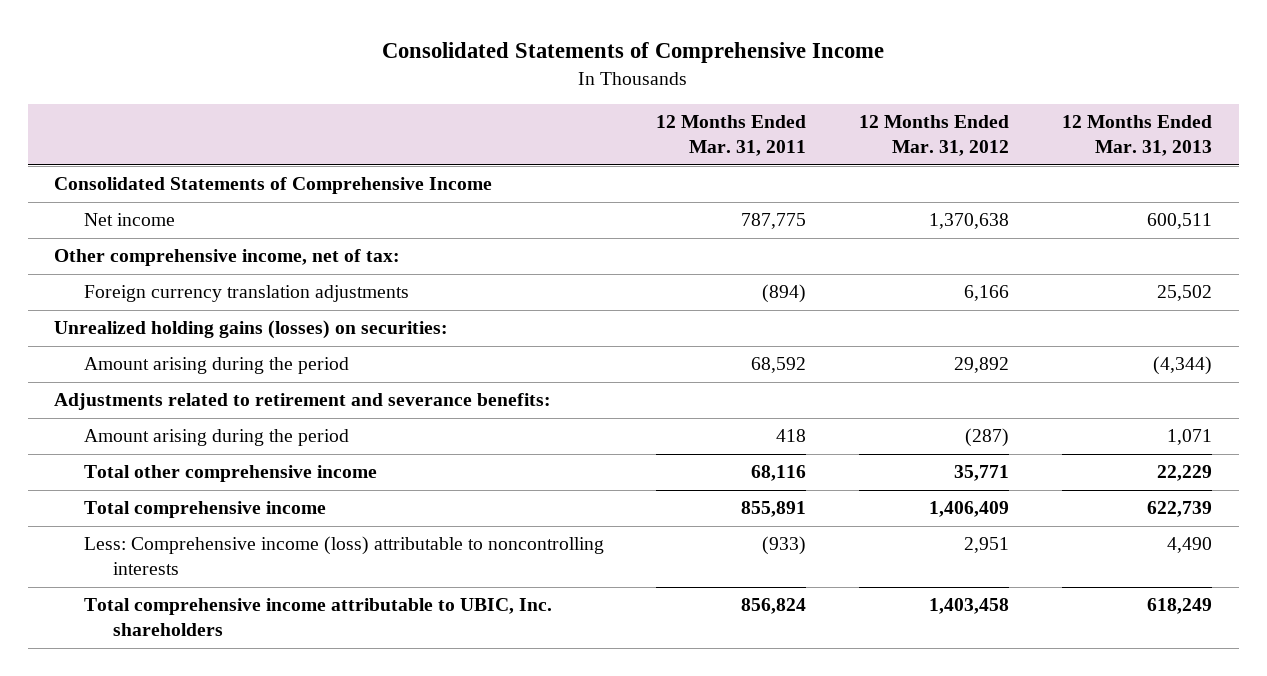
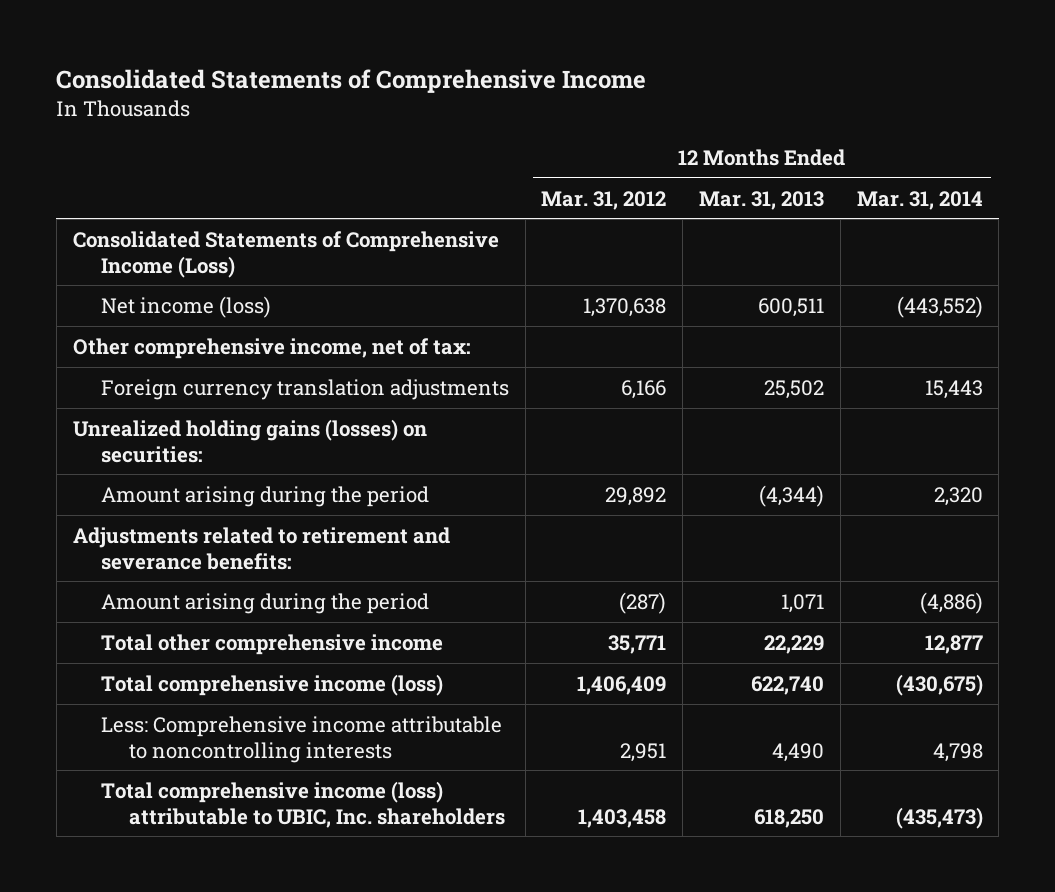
- | 12 Months Ended Mar. 31, 2011 | 12 Months Ended Mar. 31, 2012 | 12 Months Ended Mar. 31, 2013
+ | 12 Months Ended Mar. 31, 2012 | 12 Months Ended Mar. 31, 2013 | 12 Months Ended Mar. 31, 2014
- Consolidated Statements of Comprehensive Income
- Net income | 787,775 | 1,370,638 | 600,511
+ Consolidated Statements of Comprehensive Income (Loss)
+ Net income (loss) | 1,370,638 | 600,511 | (443,552)
- Total comprehensive income | 855,891 | 1,406,409 | 622,739
- Less: Comprehensive income (loss) attributable to noncontrolling interests | (933) | 2,951 | 4,490
- Total comprehensive income attributable to UBIC, Inc. shareholders | 856,824 | 1,403,458 | 618,249
+ Total comprehensive income (loss) | 1,406,409 | 622,740 | (430,675)
+ Less: Comprehensive income attributable to noncontrolling interests | 2,951 | 4,490 | 4,798
+ Total comprehensive income (loss) attributable to UBIC, Inc. shareholders | 1,403,458 | 618,250 | (435,473)

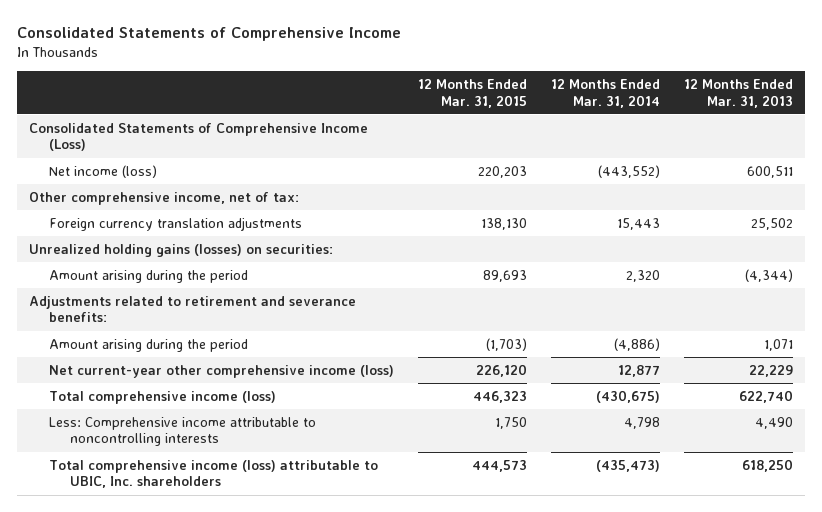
- | 12 Months Ended Mar. 31, 2012 | 12 Months Ended Mar. 31, 2013 | 12 Months Ended Mar. 31, 2014
+ | 12 Months Ended Mar. 31, 2015 | 12 Months Ended Mar. 31, 2014 | 12 Months Ended Mar. 31, 2013
- Total other comprehensive income | 35,771 | 22,229 | 12,877
+ Net current-year other comprehensive income (loss) | 226,120 | 12,877 | 22,229

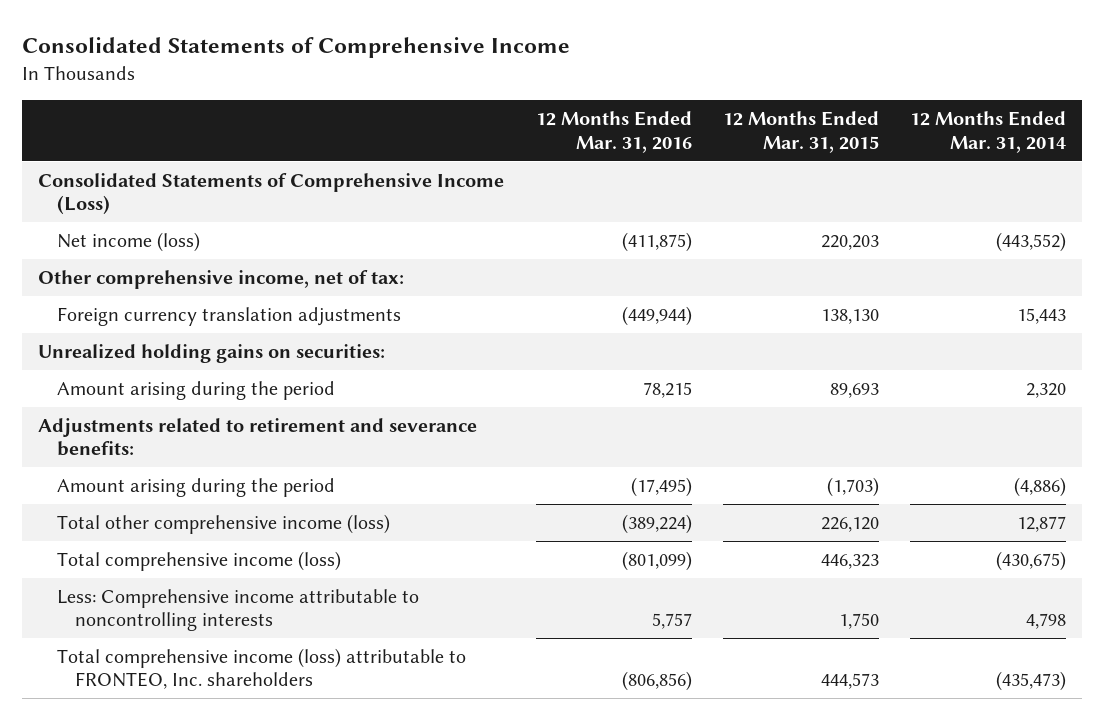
- | 12 Months Ended Mar. 31, 2015 | 12 Months Ended Mar. 31, 2014 | 12 Months Ended Mar. 31, 2013
+ | 12 Months Ended Mar. 31, 2016 | 12 Months Ended Mar. 31, 2015 | 12 Months Ended Mar. 31, 2014
- Unrealized holding gains (losses) on securities:
+ Unrealized holding gains on securities:
- Net current-year other comprehensive income (loss) | 226,120 | 12,877 | 22,229
+ Total other comprehensive income (loss) | (389,224) | 226,120 | 12,877
- Total comprehensive income (loss) attributable to UBIC, Inc. shareholders | 444,573 | (435,473) | 618,250
+ Total comprehensive income (loss) attributable to FRONTEO, Inc. shareholders | (806,856) | 444,573 | (435,473)

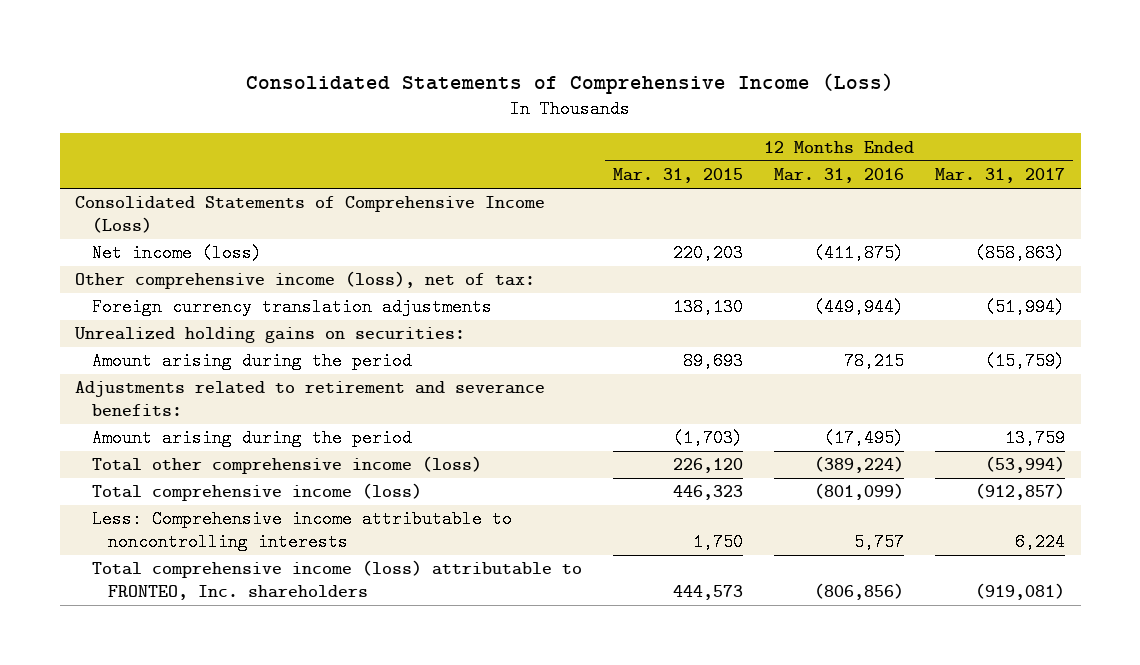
- Consolidated Statements of Comprehensive Income
+ Consolidated Statements of Comprehensive Income (Loss)
- | 12 Months Ended Mar. 31, 2016 | 12 Months Ended Mar. 31, 2015 | 12 Months Ended Mar. 31, 2014
+ | 12 Months Ended Mar. 31, 2015 | 12 Months Ended Mar. 31, 2016 | 12 Months Ended Mar. 31, 2017
- Other comprehensive income, net of tax:
+ Other comprehensive income (loss), net of tax:

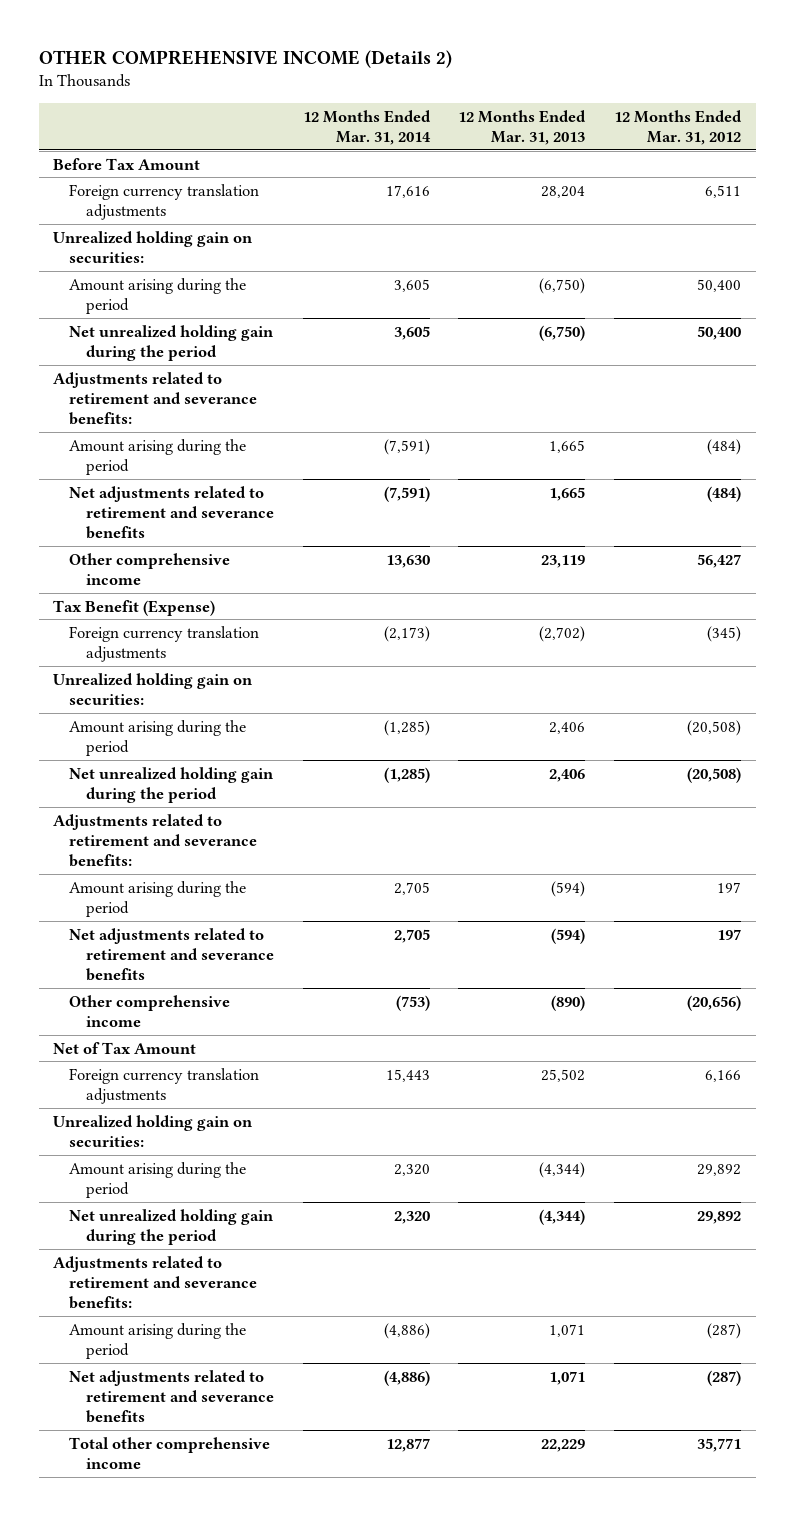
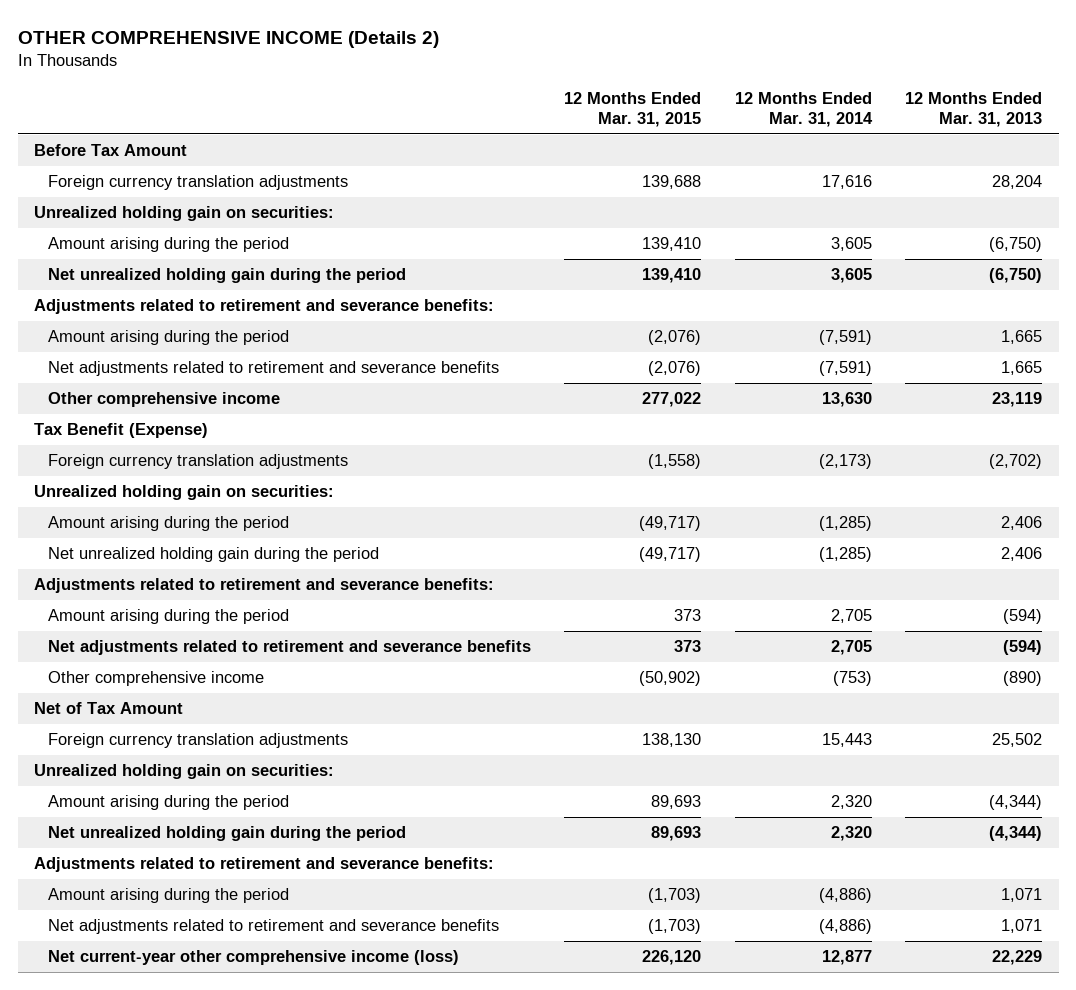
- | 12 Months Ended Mar. 31, 2014 | 12 Months Ended Mar. 31, 2013 | 12 Months Ended Mar. 31, 2012
+ | 12 Months Ended Mar. 31, 2015 | 12 Months Ended Mar. 31, 2014 | 12 Months Ended Mar. 31, 2013
- Total other comprehensive income | 12,877 | 22,229 | 35,771
+ Net current-year other comprehensive income (loss) | 226,120 | 12,877 | 22,229

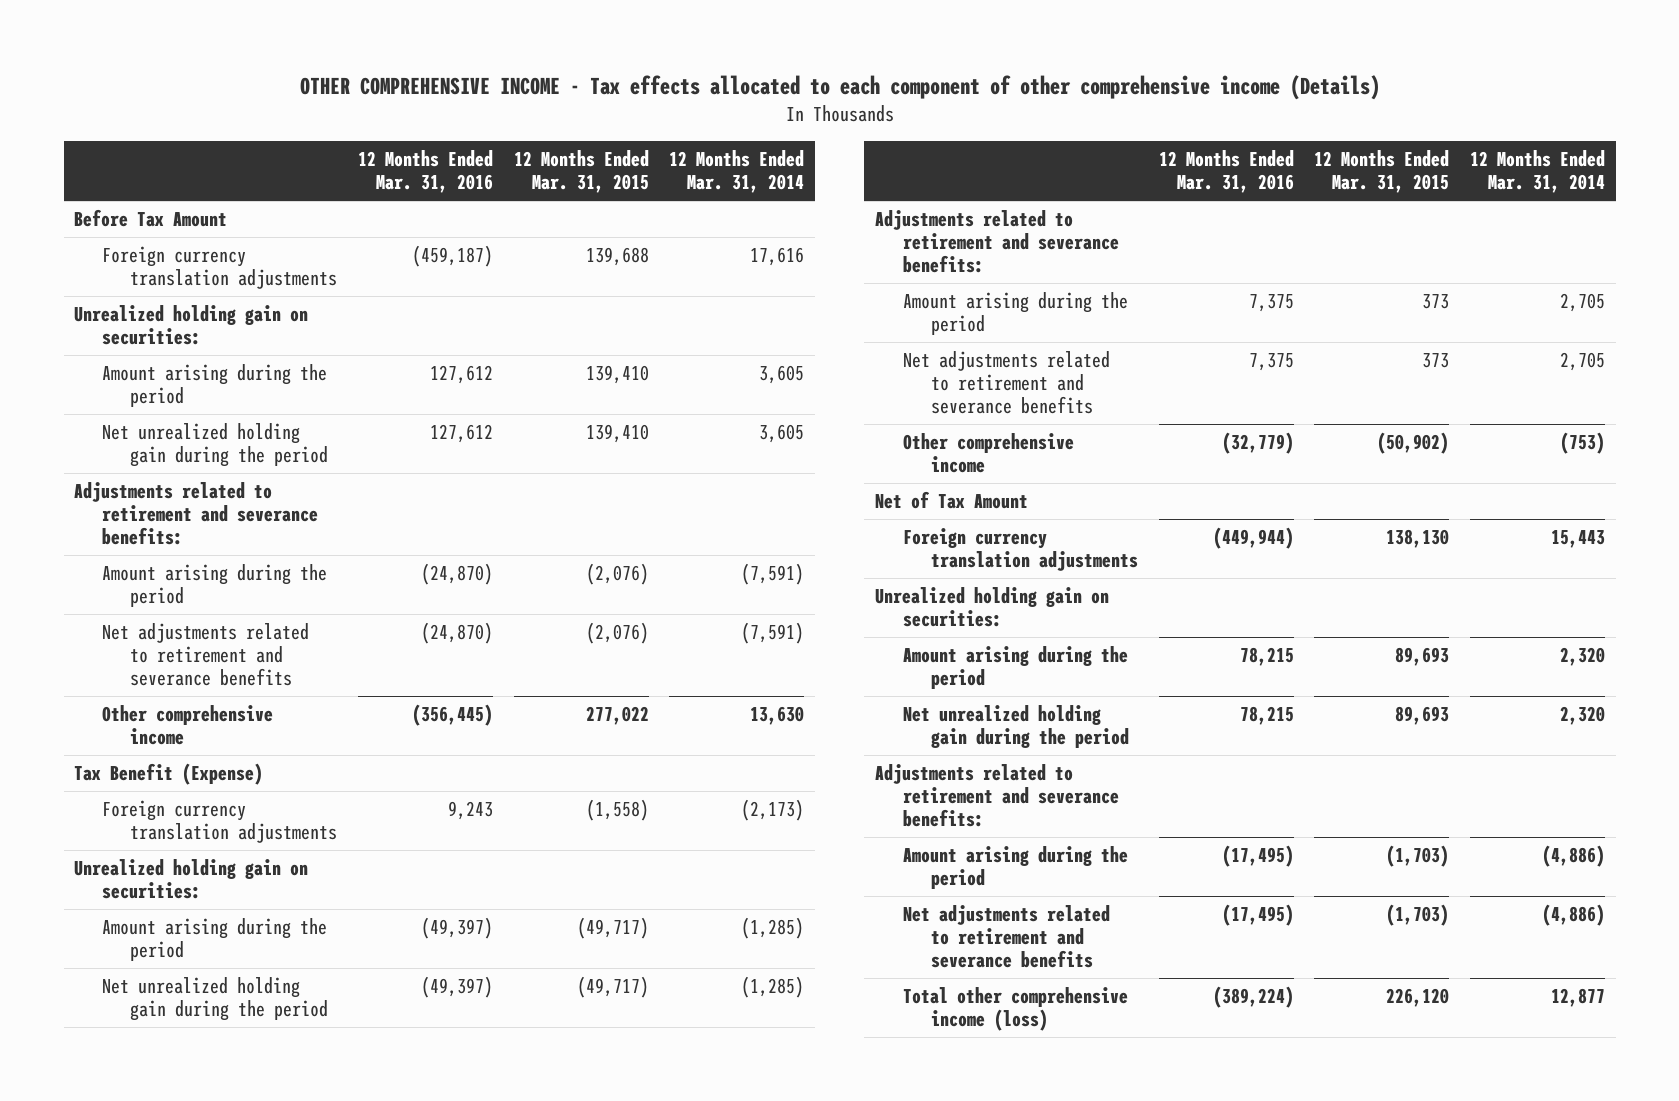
- OTHER COMPREHENSIVE INCOME (Details 2)
+ OTHER COMPREHENSIVE INCOME - Tax effects allocated to each component of other comprehensive income (Details)
- | 12 Months Ended Mar. 31, 2015 | 12 Months Ended Mar. 31, 2014 | 12 Months Ended Mar. 31, 2013
+ | 12 Months Ended Mar. 31, 2016 | 12 Months Ended Mar. 31, 2015 | 12 Months Ended Mar. 31, 2014
- Net current-year other comprehensive income (loss) | 226,120 | 12,877 | 22,229
+ Total other comprehensive income (loss) | (389,224) | 226,120 | 12,877

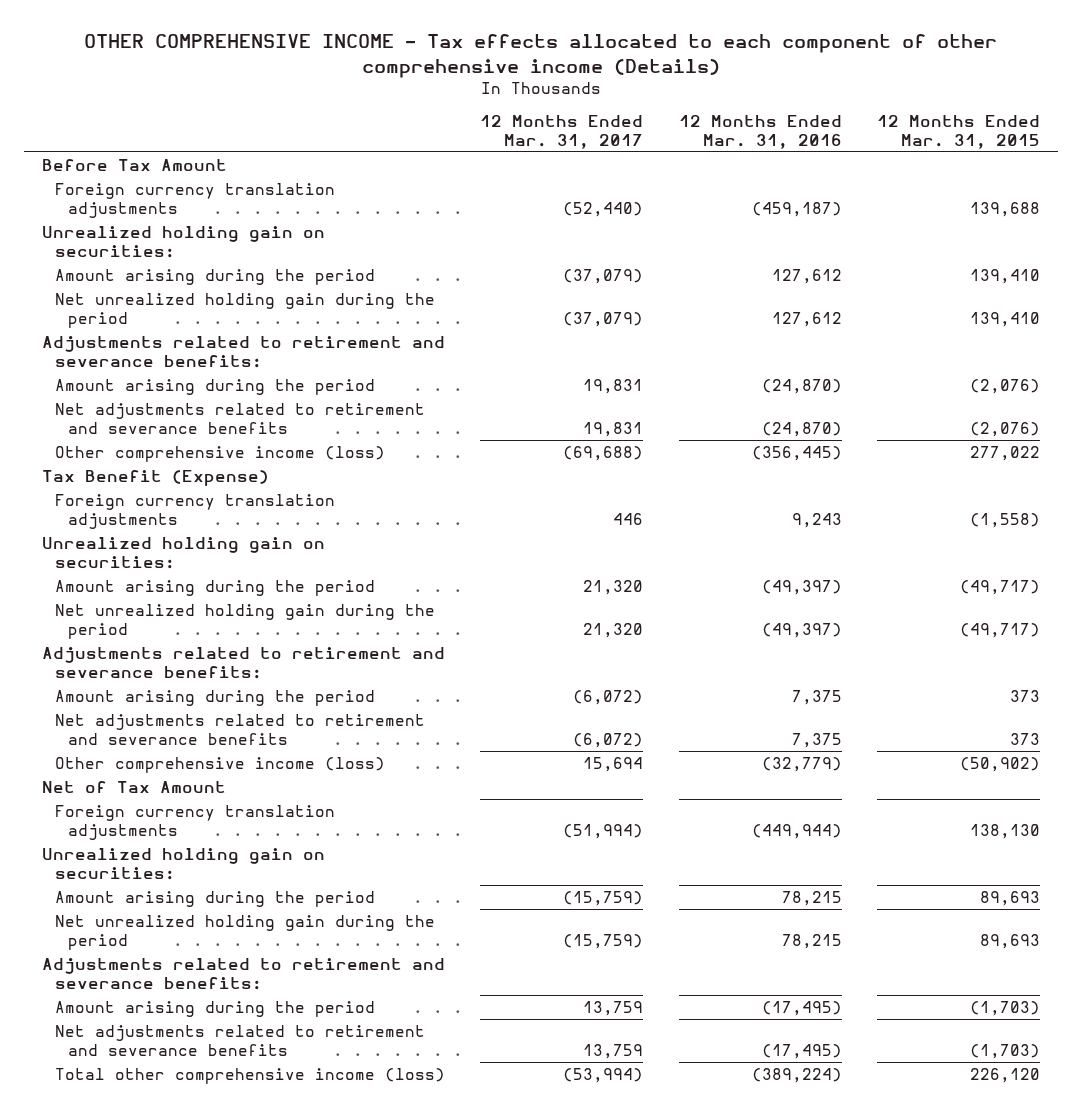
- | 12 Months Ended Mar. 31, 2016 | 12 Months Ended Mar. 31, 2015 | 12 Months Ended Mar. 31, 2014
+ | 12 Months Ended Mar. 31, 2017 | 12 Months Ended Mar. 31, 2016 | 12 Months Ended Mar. 31, 2015
- Other comprehensive income | (356,445) | 277,022 | 13,630
+ Other comprehensive income (loss) | (69,688) | (356,445) | 277,022
- Other comprehensive income | (32,779) | (50,902) | (753)
+ Other comprehensive income (loss) | 15,694 | (32,779) | (50,902)

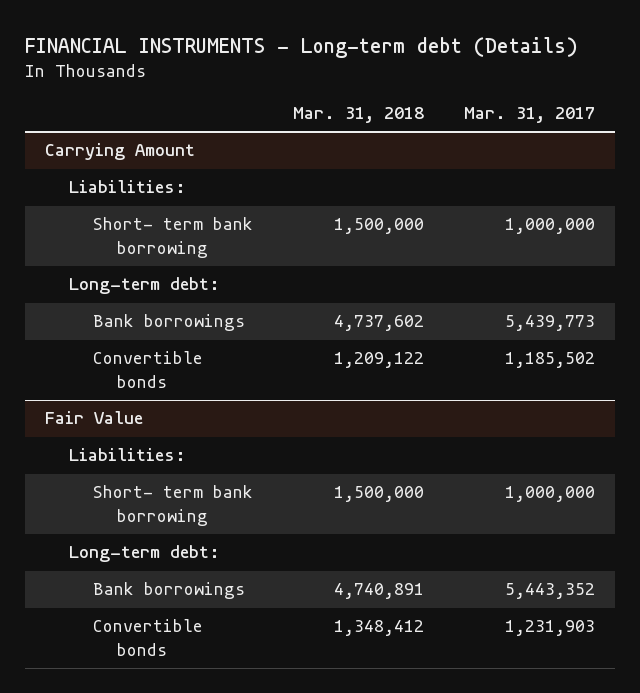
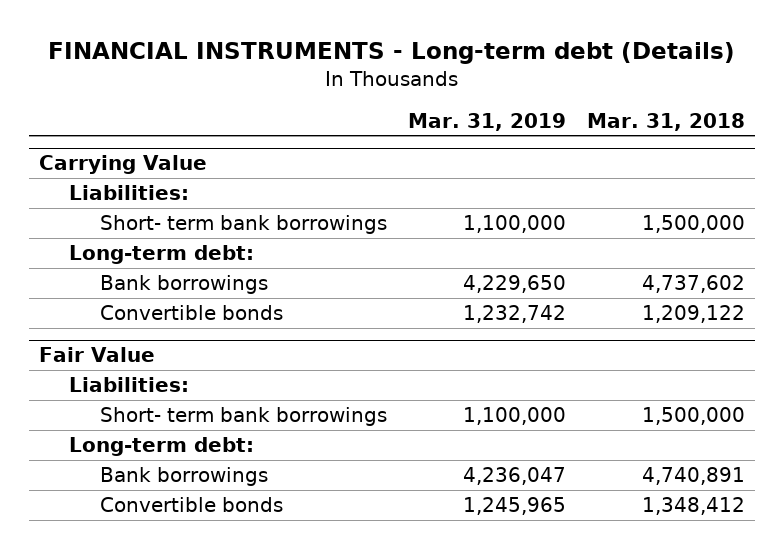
- | Mar. 31, 2018 | Mar. 31, 2017
+ | Mar. 31, 2019 | Mar. 31, 2018
- Carrying Amount
+ Carrying Value
- Short- term bank borrowing | 1,500,000 | 1,000,000
+ Short- term bank borrowings | 1,100,000 | 1,500,000
@ Fair Value
- Short- term bank borrowing | 1,500,000 | 1,000,000
+ Short- term bank borrowings | 1,100,000 | 1,500,000

